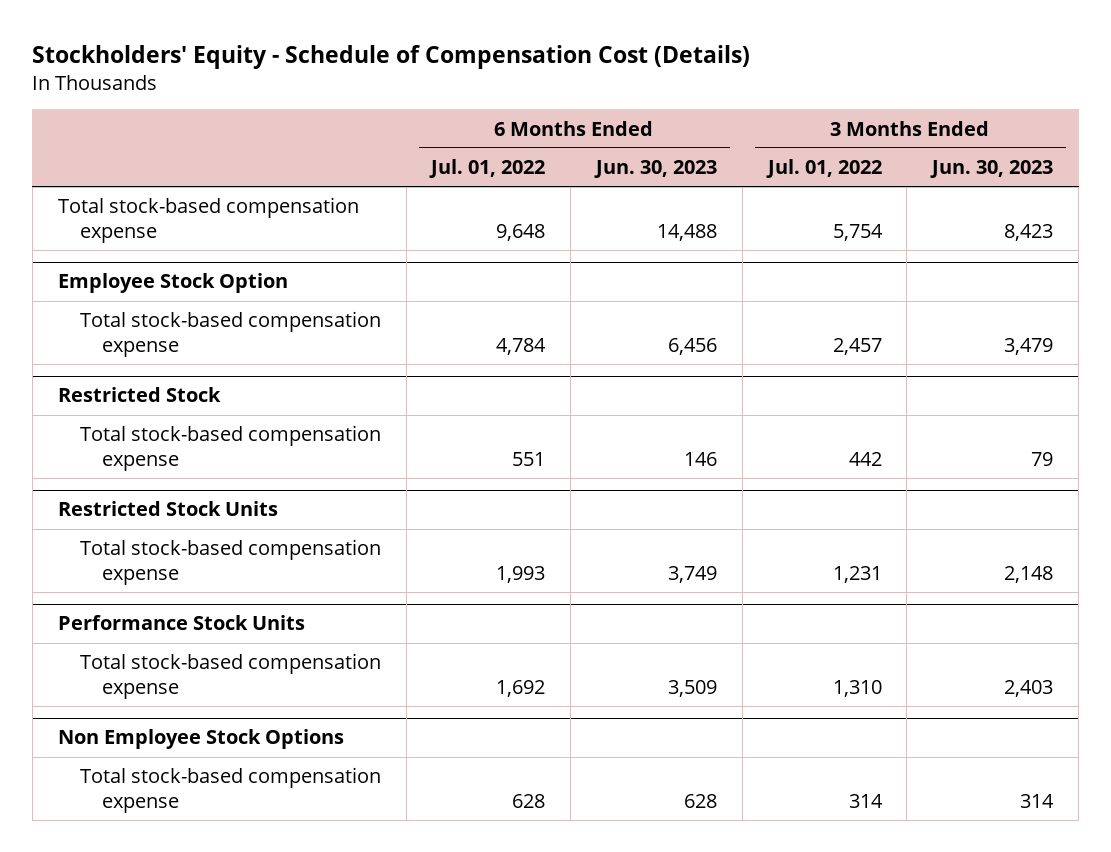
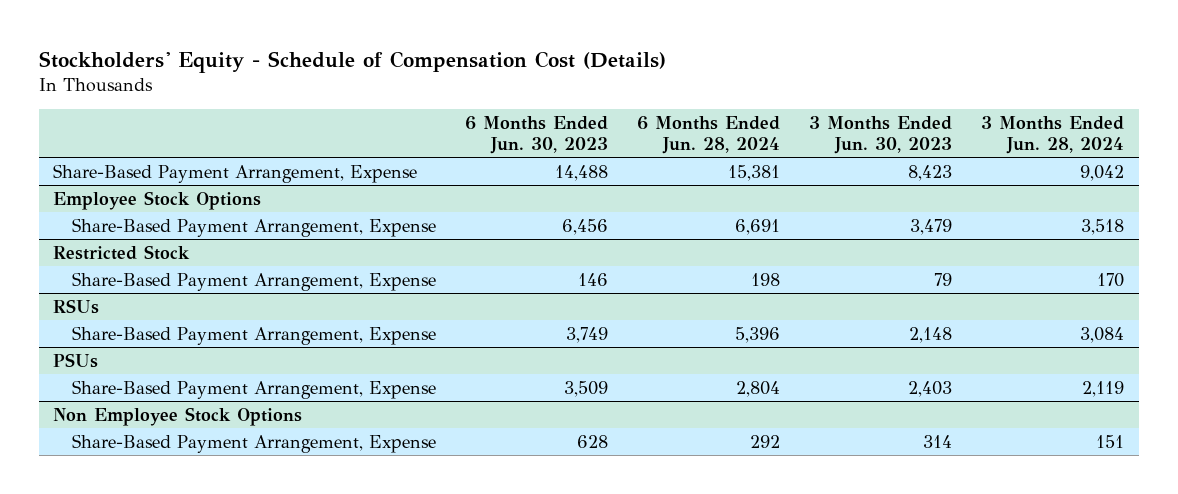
- | 6 Months Ended Jul. 01, 2022 | 6 Months Ended Jun. 30, 2023 | 3 Months Ended Jul. 01, 2022 | 3 Months Ended Jun. 30, 2023
+ | 6 Months Ended Jun. 30, 2023 | 6 Months Ended Jun. 28, 2024 | 3 Months Ended Jun. 30, 2023 | 3 Months Ended Jun. 28, 2024
- Total stock-based compensation expense | 9,648 | 14,488 | 5,754 | 8,423
- Employee Stock Option
- Total stock-based compensation expense | 4,784 | 6,456 | 2,457 | 3,479
+ Share-Based Payment Arrangement, Expense | 14,488 | 15,381 | 8,423 | 9,042
+ Employee Stock Options
+ Share-Based Payment Arrangement, Expense | 6,456 | 6,691 | 3,479 | 3,518
@ Restricted Stock
- Total stock-based compensation expense | 551 | 146 | 442 | 79
- Restricted Stock Units
- Total stock-based compensation expense | 1,993 | 3,749 | 1,231 | 2,148
- Performance Stock Units
- Total stock-based compensation expense | 1,692 | 3,509 | 1,310 | 2,403
@ Restricted Stock
+ Share-Based Payment Arrangement, Expense | 146 | 198 | 79 | 170
+ RSUs
+ Share-Based Payment Arrangement, Expense | 3,749 | 5,396 | 2,148 | 3,084
+ PSUs
+ Share-Based Payment Arrangement, Expense | 3,509 | 2,804 | 2,403 | 2,119
@ Non Employee Stock Options
- Total stock-based compensation expense | 628 | 628 | 314 | 314
+ Share-Based Payment Arrangement, Expense | 628 | 292 | 314 | 151

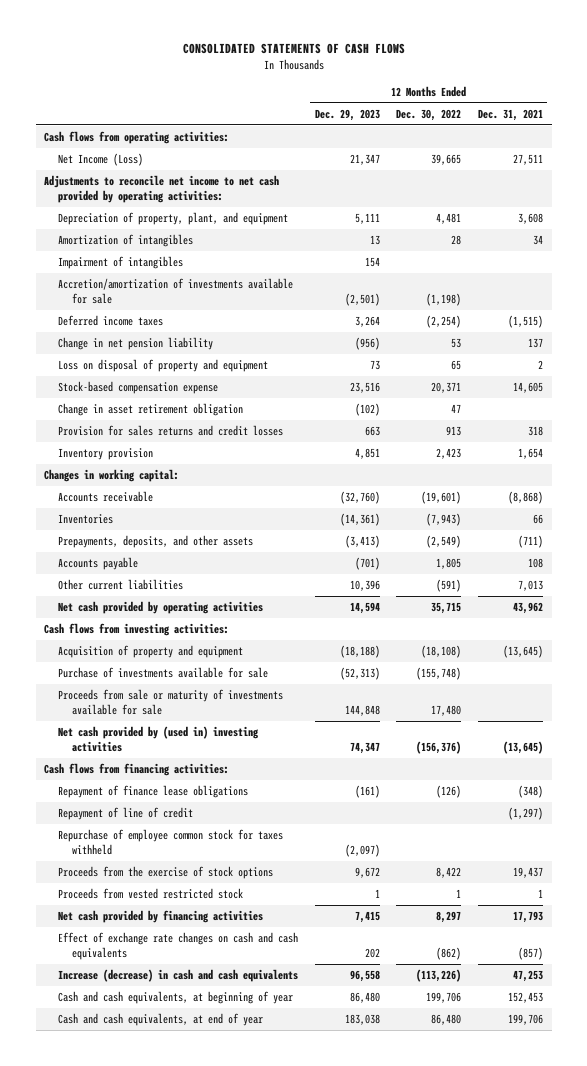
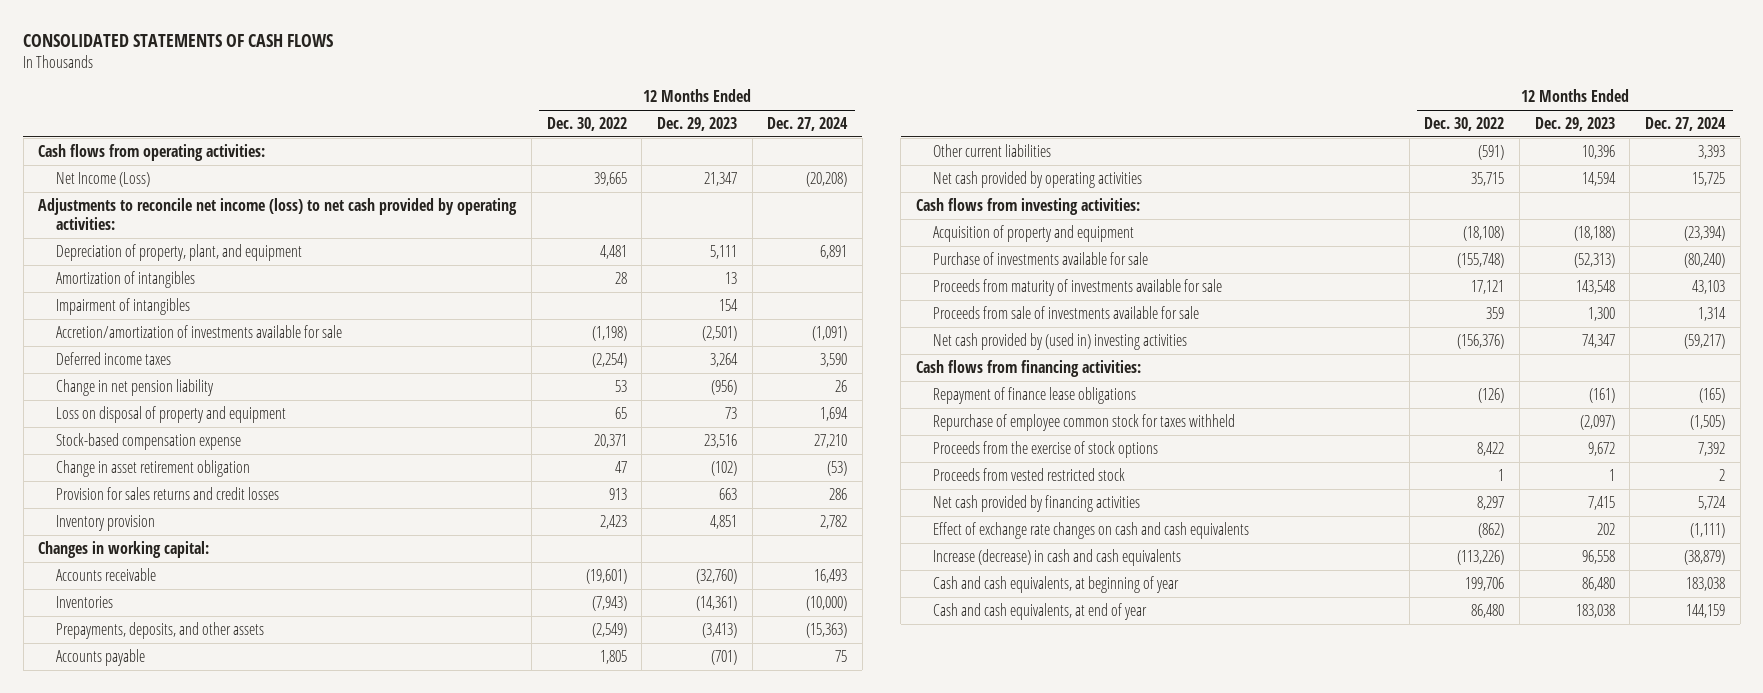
- | 12 Months Ended Dec. 29, 2023 | 12 Months Ended Dec. 30, 2022 | 12 Months Ended Dec. 31, 2021
+ | 12 Months Ended Dec. 30, 2022 | 12 Months Ended Dec. 29, 2023 | 12 Months Ended Dec. 27, 2024
- Adjustments to reconcile net income to net cash provided by operating activities:
+ Adjustments to reconcile net income (loss) to net cash provided by operating activities:
- Proceeds from sale or maturity of investments available for sale | 144,848 | 17,480 |
+ Proceeds from maturity of investments available for sale | 17,121 | 143,548 | 43,103
+ Proceeds from sale of investments available for sale | 359 | 1,300 | 1,314
- Repayment of line of credit | | | (1,297)

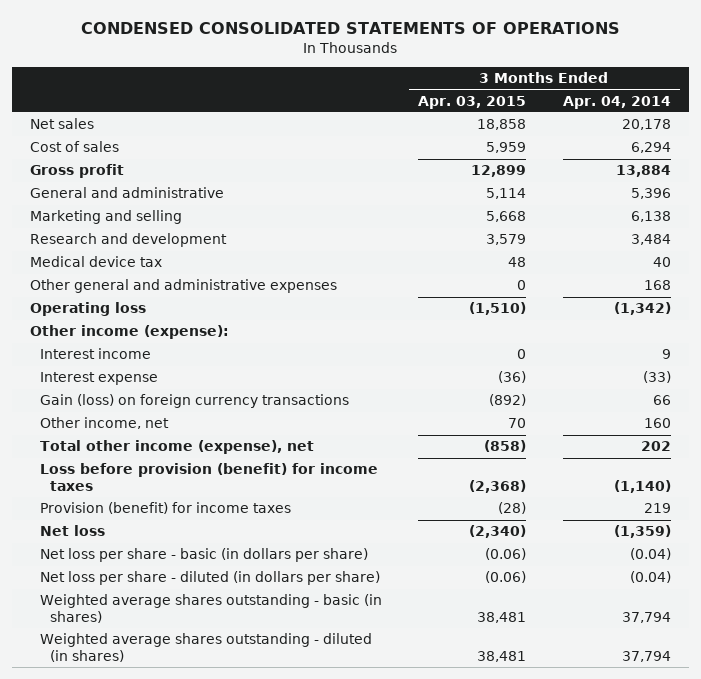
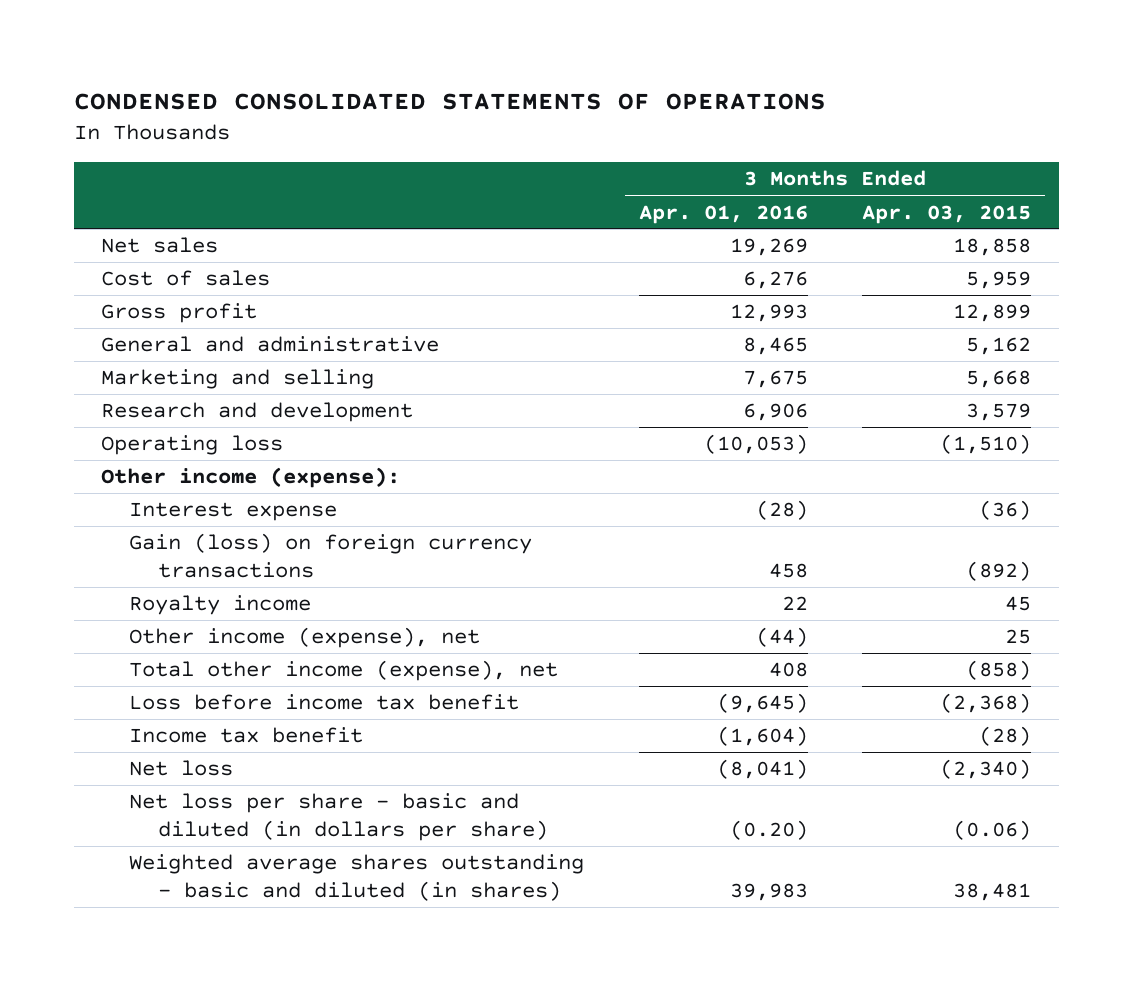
- | 3 Months Ended Apr. 03, 2015 | 3 Months Ended Apr. 04, 2014
+ | 3 Months Ended Apr. 01, 2016 | 3 Months Ended Apr. 03, 2015
- General and administrative | 5,114 | 5,396
+ General and administrative | 8,465 | 5,162
- Medical device tax | 48 | 40
- Other general and administrative expenses | 0 | 168
- Interest income | 0 | 9
- Other income, net | 70 | 160
+ Royalty income | 22 | 45
+ Other income (expense), net | (44) | 25
- Loss before provision (benefit) for income taxes | (2,368) | (1,140)
- Provision (benefit) for income taxes | (28) | 219
+ Loss before income tax benefit | (9,645) | (2,368)
+ Income tax benefit | (1,604) | (28)
- Net loss per share - basic (in dollars per share) | (0.06) | (0.04)
- Net loss per share - diluted (in dollars per share) | (0.06) | (0.04)
- Weighted average shares outstanding - basic (in shares) | 38,481 | 37,794
- Weighted average shares outstanding - diluted (in shares) | 38,481 | 37,794
+ Net loss per share - basic and diluted (in dollars per share) | (0.20) | (0.06)
+ Weighted average shares outstanding - basic and diluted (in shares) | 39,983 | 38,481

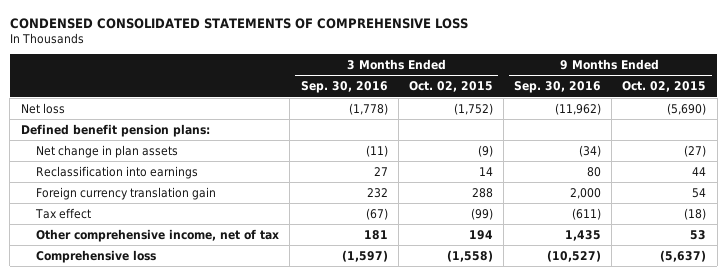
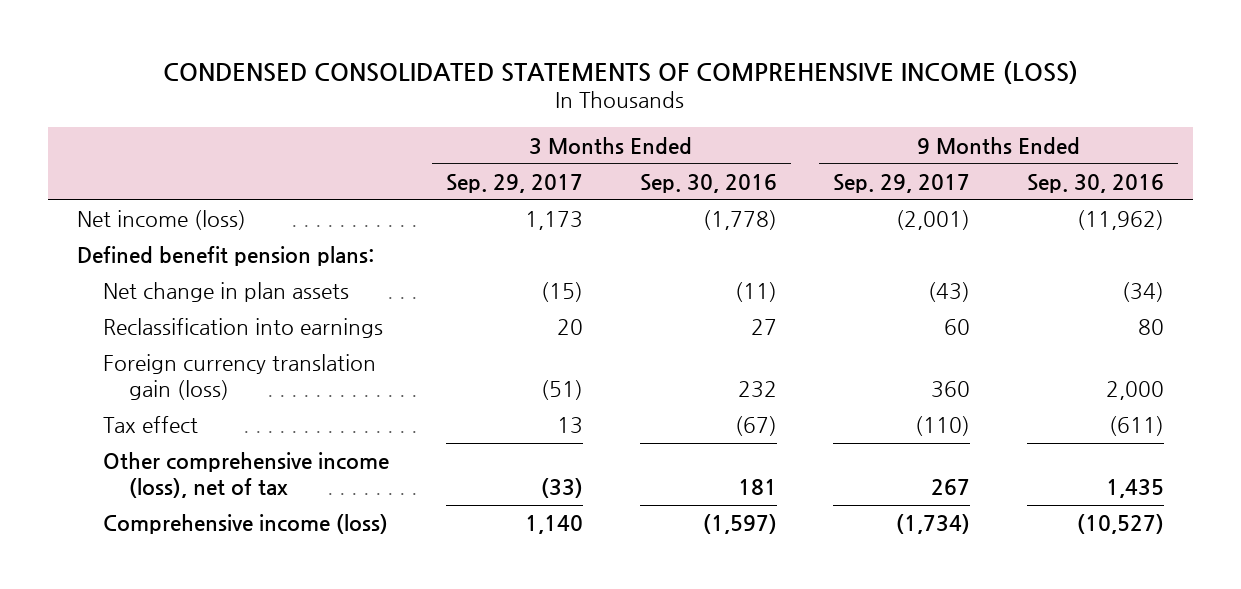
- CONDENSED CONSOLIDATED STATEMENTS OF COMPREHENSIVE LOSS
+ CONDENSED CONSOLIDATED STATEMENTS OF COMPREHENSIVE INCOME (LOSS)
- | 3 Months Ended Sep. 30, 2016 | 3 Months Ended Oct. 02, 2015 | 9 Months Ended Sep. 30, 2016 | 9 Months Ended Oct. 02, 2015
+ | 3 Months Ended Sep. 29, 2017 | 3 Months Ended Sep. 30, 2016 | 9 Months Ended Sep. 29, 2017 | 9 Months Ended Sep. 30, 2016
- Net loss | (1,778) | (1,752) | (11,962) | (5,690)
+ Net income (loss) | 1,173 | (1,778) | (2,001) | (11,962)
- Foreign currency translation gain | 232 | 288 | 2,000 | 54
+ Foreign currency translation gain (loss) | (51) | 232 | 360 | 2,000
- Other comprehensive income, net of tax | 181 | 194 | 1,435 | 53
- Comprehensive loss | (1,597) | (1,558) | (10,527) | (5,637)
+ Other comprehensive income (loss), net of tax | (33) | 181 | 267 | 1,435
+ Comprehensive income (loss) | 1,140 | (1,597) | (1,734) | (10,527)

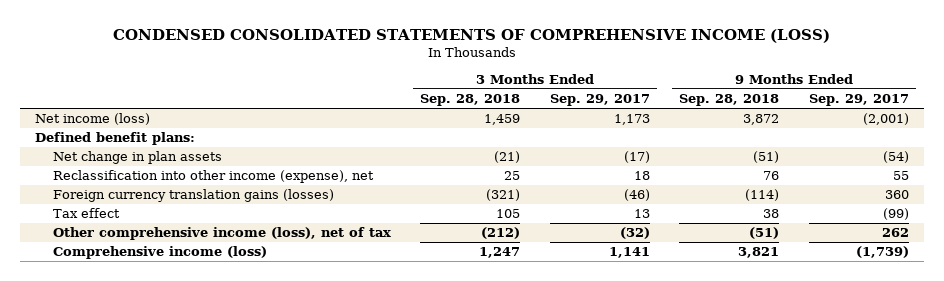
- | 3 Months Ended Sep. 29, 2017 | 3 Months Ended Sep. 30, 2016 | 9 Months Ended Sep. 29, 2017 | 9 Months Ended Sep. 30, 2016
+ | 3 Months Ended Sep. 28, 2018 | 3 Months Ended Sep. 29, 2017 | 9 Months Ended Sep. 28, 2018 | 9 Months Ended Sep. 29, 2017
- Defined benefit pension plans:
- Net change in plan assets | (15) | (11) | (43) | (34)
- Reclassification into earnings | 20 | 27 | 60 | 80
- Foreign currency translation gain (loss) | (51) | 232 | 360 | 2,000
- Tax effect | 13 | (67) | (110) | (611)
- Other comprehensive income (loss), net of tax | (33) | 181 | 267 | 1,435
- Comprehensive income (loss) | 1,140 | (1,597) | (1,734) | (10,527)
+ Defined benefit plans:
+ Net change in plan assets | (21) | (17) | (51) | (54)
+ Reclassification into other income (expense), net | 25 | 18 | 76 | 55
+ Foreign currency translation gains (losses) | (321) | (46) | (114) | 360
+ Tax effect | 105 | 13 | 38 | (99)
+ Other comprehensive income (loss), net of tax | (212) | (32) | (51) | 262
+ Comprehensive income (loss) | 1,247 | 1,141 | 3,821 | (1,739)

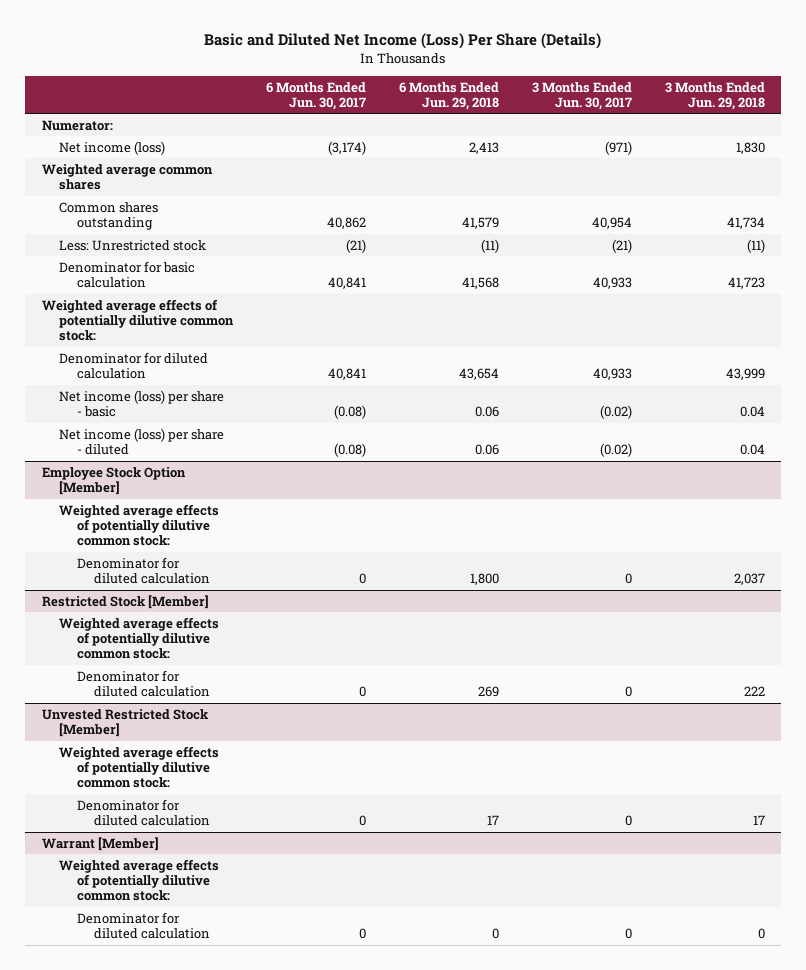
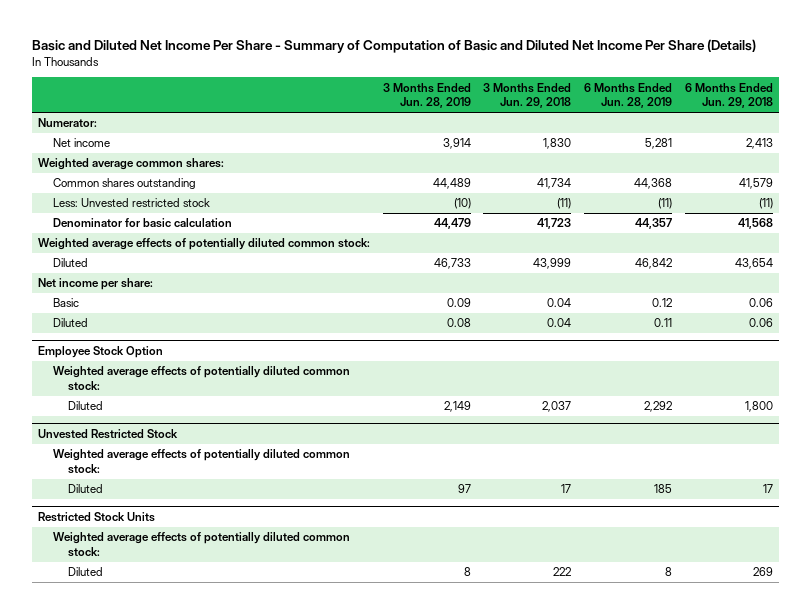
- Basic and Diluted Net Income (Loss) Per Share (Details)
+ Basic and Diluted Net Income Per Share - Summary of Computation of Basic and Diluted Net Income Per Share (Details)
- | 6 Months Ended Jun. 30, 2017 | 6 Months Ended Jun. 29, 2018 | 3 Months Ended Jun. 30, 2017 | 3 Months Ended Jun. 29, 2018
+ | 3 Months Ended Jun. 28, 2019 | 3 Months Ended Jun. 29, 2018 | 6 Months Ended Jun. 28, 2019 | 6 Months Ended Jun. 29, 2018
- Net income (loss) | (3,174) | 2,413 | (971) | 1,830
- Weighted average common shares
+ Net income | 3,914 | 1,830 | 5,281 | 2,413
+ Weighted average common shares:
- Less: Unrestricted stock | (21) | (11) | (21) | (11)
+ Less: Unvested restricted stock | (10) | (11) | (11) | (11)
- Weighted average effects of potentially dilutive common stock:
- Denominator for diluted calculation | 40,841 | 43,654 | 40,933 | 43,999
- Net income (loss) per share - basic | (0.08) | 0.06 | (0.02) | 0.04
- Net income (loss) per share - diluted | (0.08) | 0.06 | (0.02) | 0.04
- Employee Stock Option [Member]
- Weighted average effects of potentially dilutive common stock:
- Denominator for diluted calculation | 0 | 1,800 | 0 | 2,037
- Restricted Stock [Member]
- Weighted average effects of potentially dilutive common stock:
- Denominator for diluted calculation | 0 | 269 | 0 | 222
- Unvested Restricted Stock [Member]
- Weighted average effects of potentially dilutive common stock:
- Denominator for diluted calculation | 0 | 17 | 0 | 17
- Warrant [Member]
- Weighted average effects of potentially dilutive common stock:
- Denominator for diluted calculation | 0 | 0 | 0 | 0
+ Weighted average effects of potentially diluted common stock:
+ Diluted | 46,733 | 43,999 | 46,842 | 43,654
+ Net income per share:
+ Basic | 0.09 | 0.04 | 0.12 | 0.06
+ Diluted | 0.08 | 0.04 | 0.11 | 0.06
+ Employee Stock Option
+ Weighted average effects of potentially diluted common stock:
+ Diluted | 2,149 | 2,037 | 2,292 | 1,800
+ Unvested Restricted Stock
+ Weighted average effects of potentially diluted common stock:
+ Diluted | 97 | 17 | 185 | 17
+ Restricted Stock Units
+ Weighted average effects of potentially diluted common stock:
+ Diluted | 8 | 222 | 8 | 269

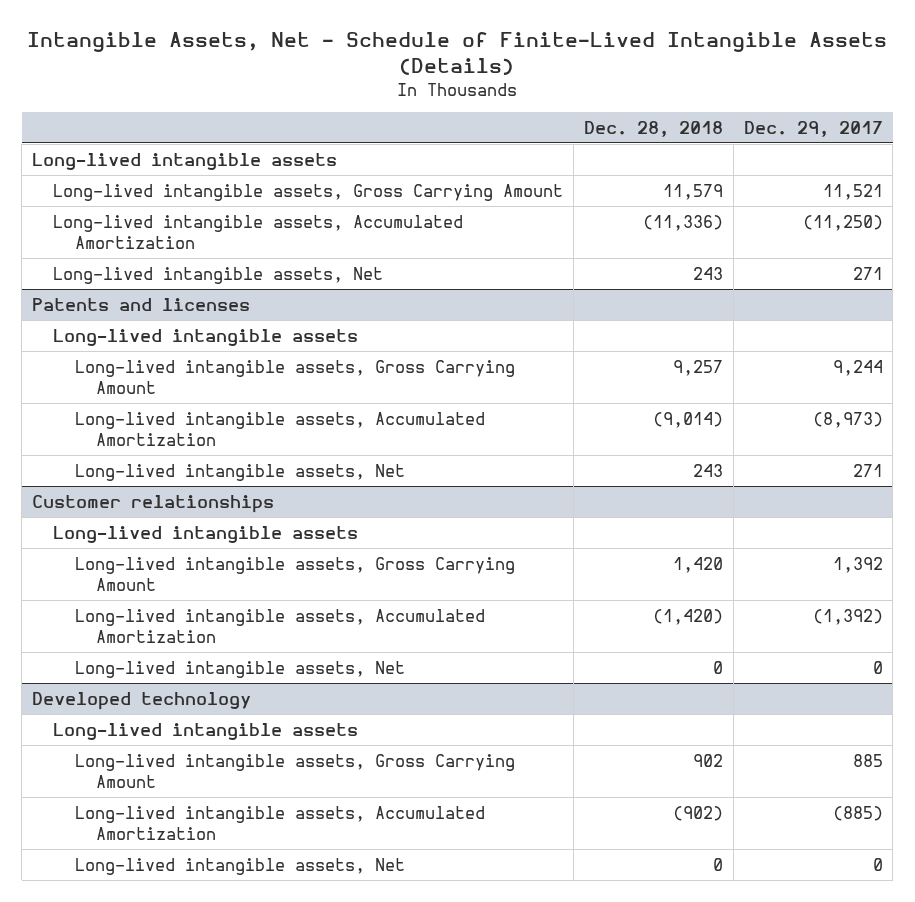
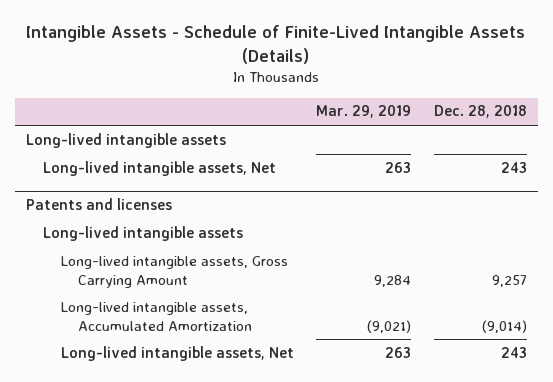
- Intangible Assets, Net - Schedule of Finite-Lived Intangible Assets (Details)
+ Intangible Assets - Schedule of Finite-Lived Intangible Assets (Details)
- | Dec. 28, 2018 | Dec. 29, 2017
+ | Mar. 29, 2019 | Dec. 28, 2018
- Long-lived intangible assets, Gross Carrying Amount | 11,579 | 11,521
- Long-lived intangible assets, Accumulated Amortization | (11,336) | (11,250)
- Customer relationships
- Long-lived intangible assets
- Long-lived intangible assets, Gross Carrying Amount | 1,420 | 1,392
- Long-lived intangible assets, Accumulated Amortization | (1,420) | (1,392)
- Long-lived intangible assets, Net | 0 | 0
- Developed technology
- Long-lived intangible assets
- Long-lived intangible assets, Gross Carrying Amount | 902 | 885
- Long-lived intangible assets, Accumulated Amortization | (902) | (885)
- Long-lived intangible assets, Net | 0 | 0

